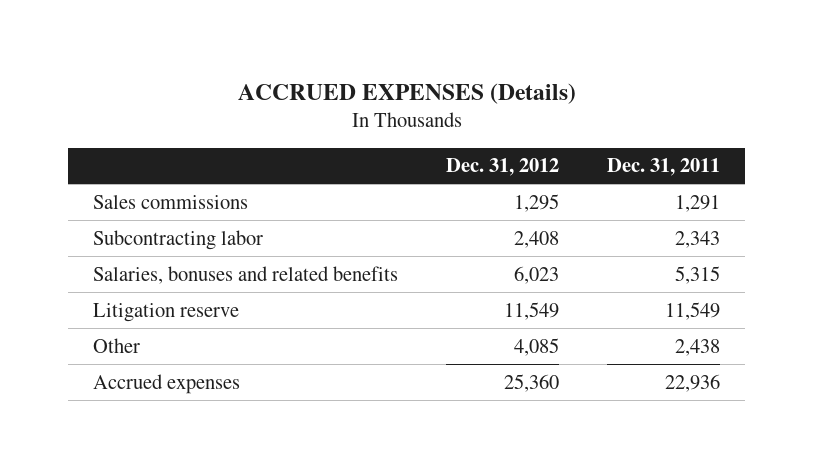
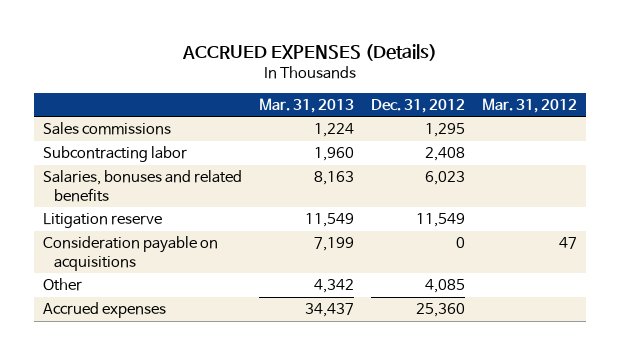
- | Dec. 31, 2012 | Dec. 31, 2011
+ | Mar. 31, 2013 | Dec. 31, 2012 | Mar. 31, 2012
+ Consideration payable on acquisitions | 7,199 | 0 | 47

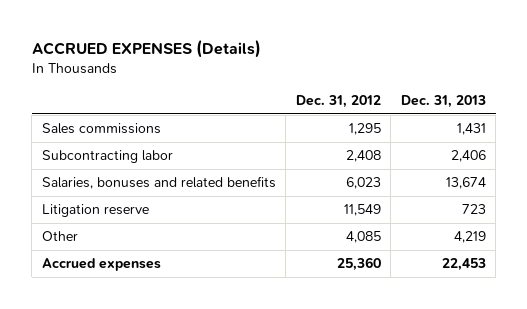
- | Mar. 31, 2013 | Dec. 31, 2012 | Mar. 31, 2012
+ | Dec. 31, 2012 | Dec. 31, 2013
- Consideration payable on acquisitions | 7,199 | 0 | 47

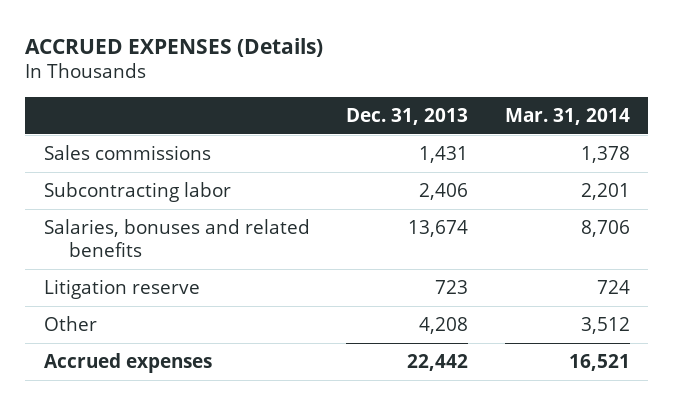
- | Dec. 31, 2012 | Dec. 31, 2013
+ | Dec. 31, 2013 | Mar. 31, 2014
- Other | 4,085 | 4,219
- Accrued expenses | 25,360 | 22,453
+ Other | 4,208 | 3,512
+ Accrued expenses | 22,442 | 16,521

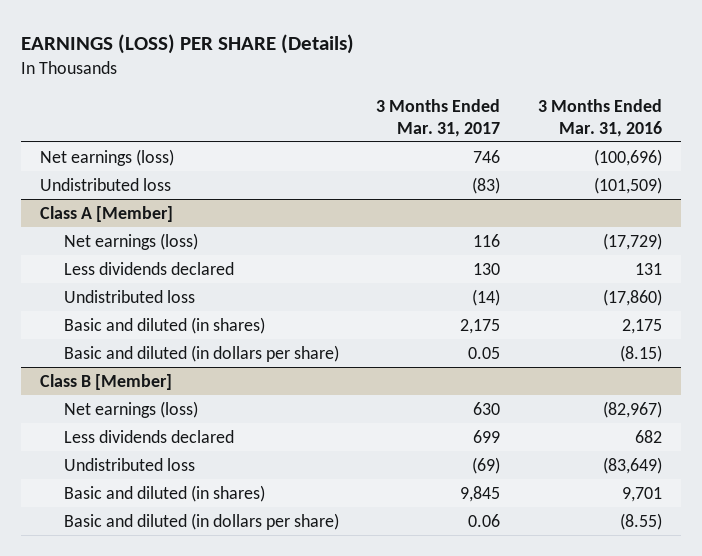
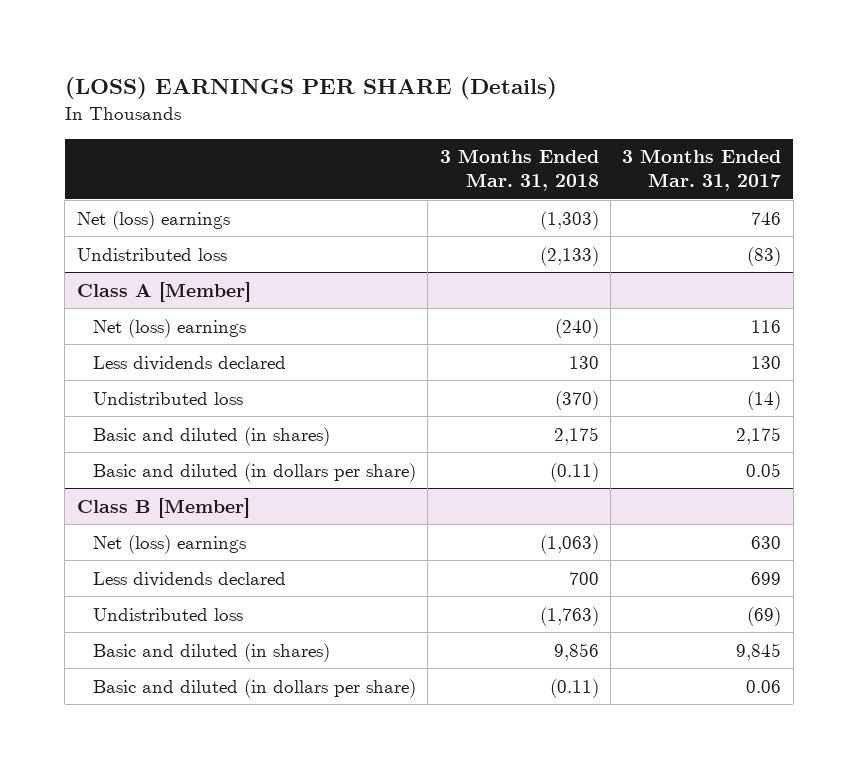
- EARNINGS (LOSS) PER SHARE (Details)
+ (LOSS) EARNINGS PER SHARE (Details)
- | 3 Months Ended Mar. 31, 2017 | 3 Months Ended Mar. 31, 2016
+ | 3 Months Ended Mar. 31, 2018 | 3 Months Ended Mar. 31, 2017
- Net earnings (loss) | 746 | (100,696)
+ Net (loss) earnings | (1,303) | 746
@ Class A [Member]
- Net earnings (loss) | 116 | (17,729)
+ Net (loss) earnings | (240) | 116
@ Class B [Member]
- Net earnings (loss) | 630 | (82,967)
+ Net (loss) earnings | (1,063) | 630

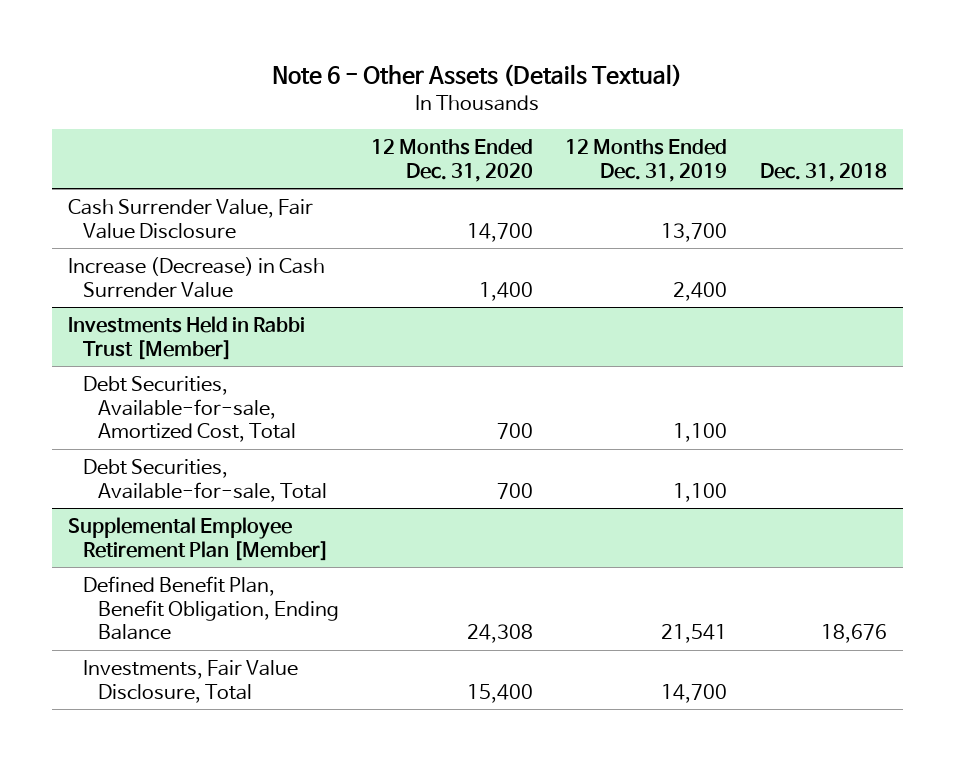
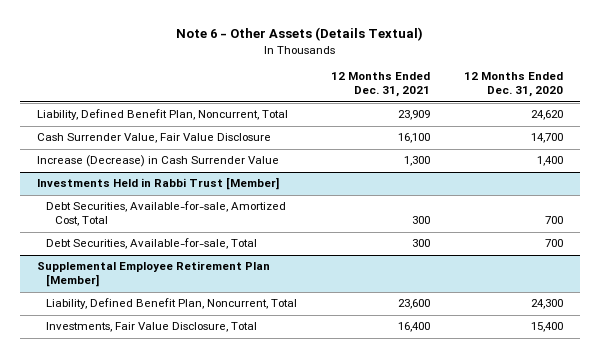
- | 12 Months Ended Dec. 31, 2020 | 12 Months Ended Dec. 31, 2019 | Dec. 31, 2018
+ | 12 Months Ended Dec. 31, 2021 | 12 Months Ended Dec. 31, 2020
+ Liability, Defined Benefit Plan, Noncurrent, Total | 23,909 | 24,620
@ Supplemental Employee Retirement Plan [Member]
- Defined Benefit Plan, Benefit Obligation, Ending Balance | 24,308 | 21,541 | 18,676
+ Liability, Defined Benefit Plan, Noncurrent, Total | 23,600 | 24,300

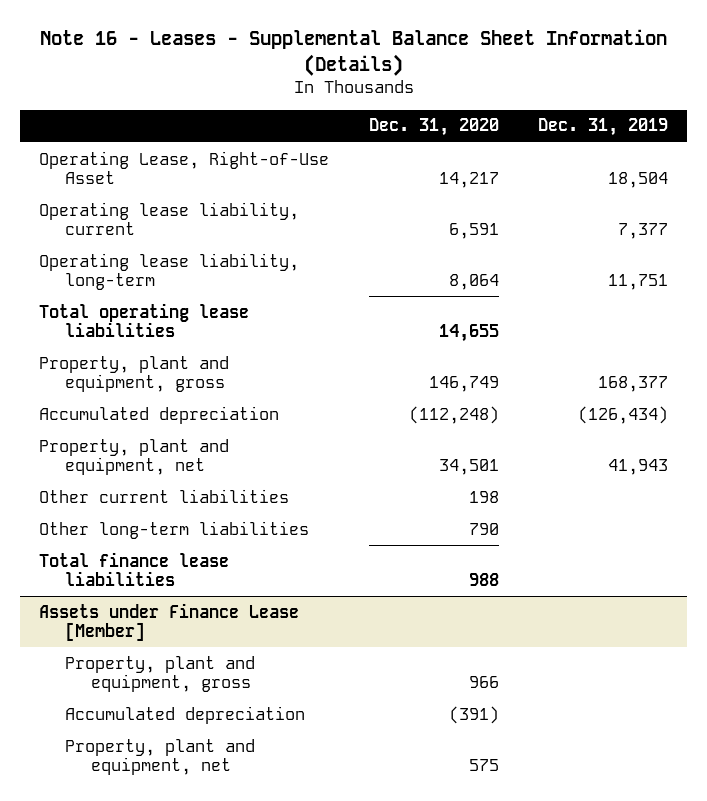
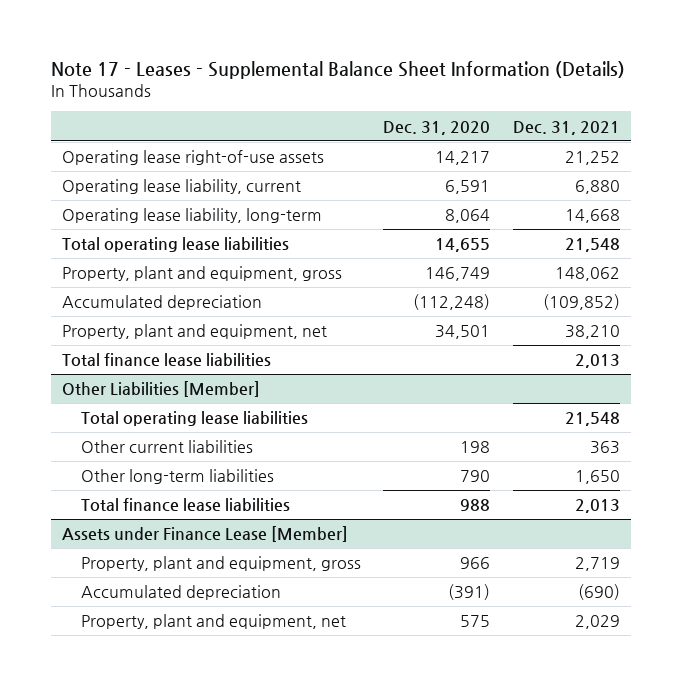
- Note 16 - Leases - Supplemental Balance Sheet Information (Details)
+ Note 17 - Leases - Supplemental Balance Sheet Information (Details)
- | Dec. 31, 2020 | Dec. 31, 2019
+ | Dec. 31, 2020 | Dec. 31, 2021
- Operating Lease, Right-of-Use Asset | 14,217 | 18,504
+ Operating lease right-of-use assets | 14,217 | 21,252
+ Total finance lease liabilities | | 2,013
+ Other Liabilities [Member]
+ Total operating lease liabilities | | 21,548

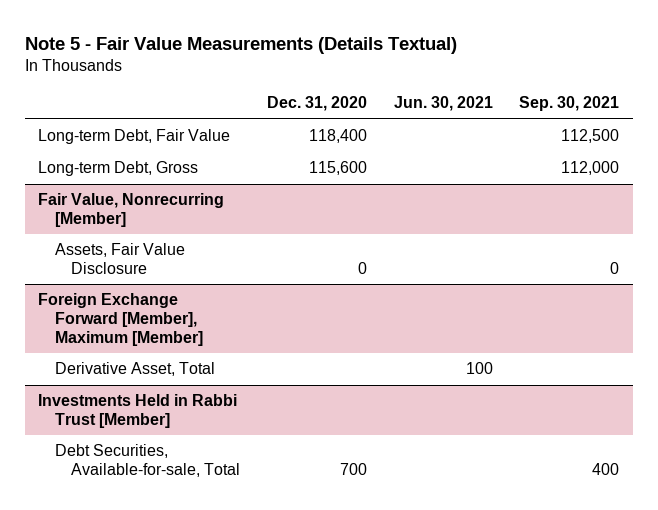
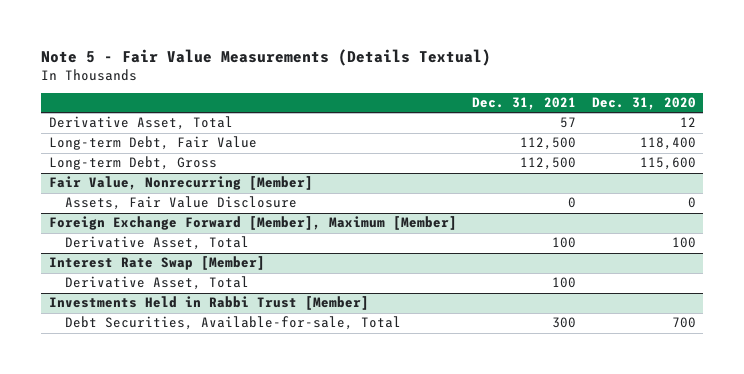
- | Dec. 31, 2020 | Jun. 30, 2021 | Sep. 30, 2021
+ | Dec. 31, 2021 | Dec. 31, 2020
+ Derivative Asset, Total | 57 | 12
@ Foreign Exchange Forward [Member], Maximum [Member]
+ Derivative Asset, Total | 100 | 100
+ Interest Rate Swap [Member]

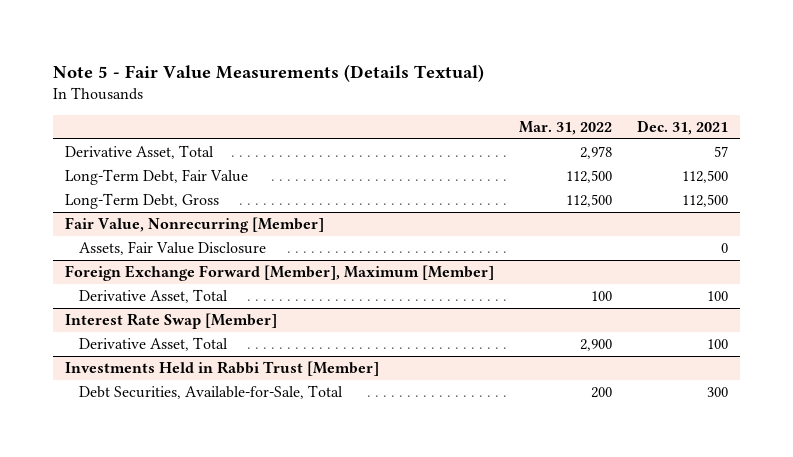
- | Dec. 31, 2021 | Dec. 31, 2020
+ | Mar. 31, 2022 | Dec. 31, 2021
- Long-term Debt, Fair Value | 112,500 | 118,400
- Long-term Debt, Gross | 112,500 | 115,600
+ Long-Term Debt, Fair Value | 112,500 | 112,500
+ Long-Term Debt, Gross | 112,500 | 112,500
@ Investments Held in Rabbi Trust [Member]
- Debt Securities, Available-for-sale, Total | 300 | 700
+ Debt Securities, Available-for-Sale, Total | 200 | 300

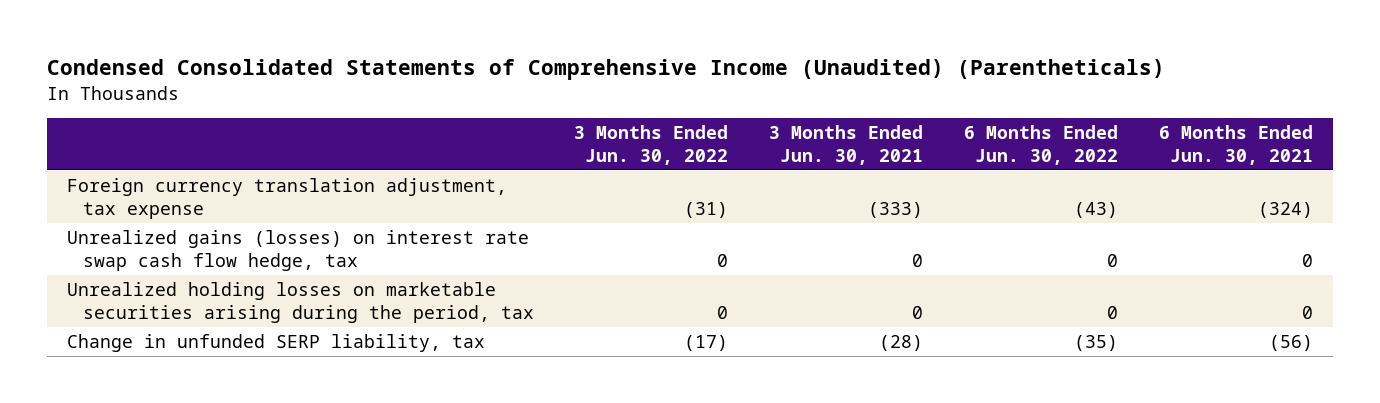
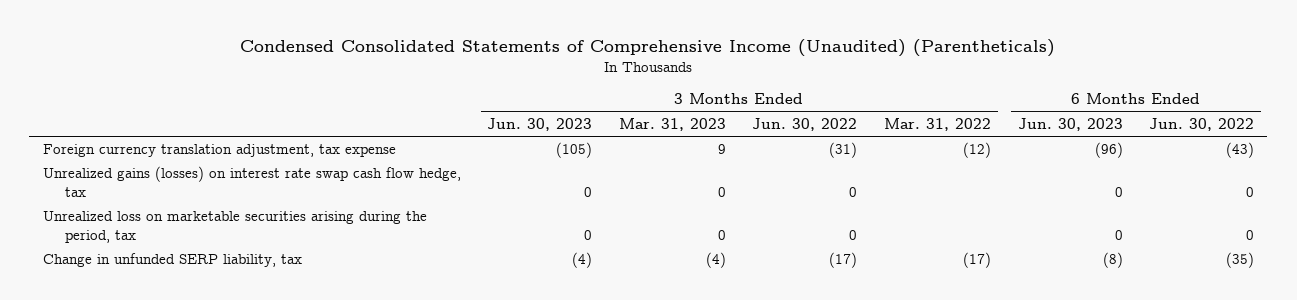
- | 3 Months Ended Jun. 30, 2022 | 3 Months Ended Jun. 30, 2021 | 6 Months Ended Jun. 30, 2022 | 6 Months Ended Jun. 30, 2021
+ | 3 Months Ended Jun. 30, 2023 | 3 Months Ended Mar. 31, 2023 | 3 Months Ended Jun. 30, 2022 | 3 Months Ended Mar. 31, 2022 | 6 Months Ended Jun. 30, 2023 | 6 Months Ended Jun. 30, 2022
- Unrealized holding losses on marketable securities arising during the period, tax | 0 | 0 | 0 | 0
+ Unrealized loss on marketable securities arising during the period, tax | 0 | 0 | 0 | | 0 | 0

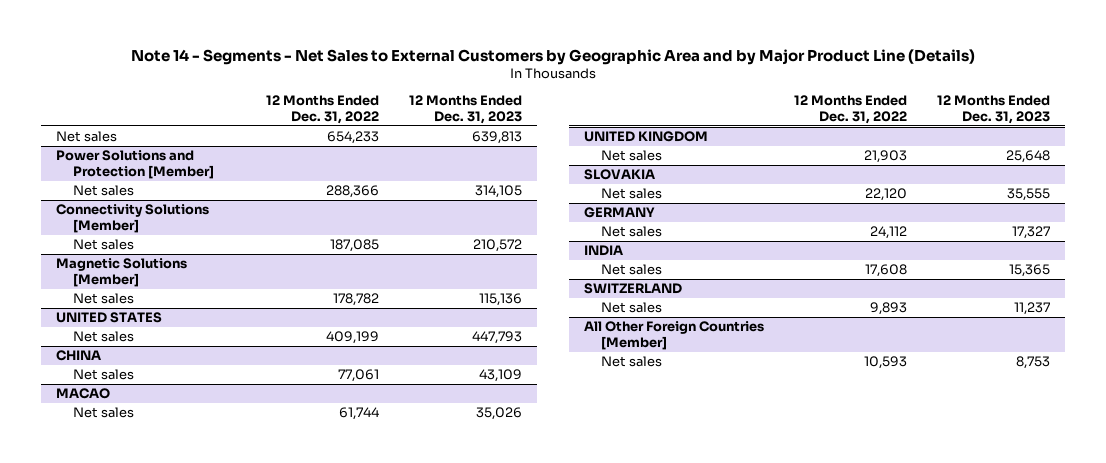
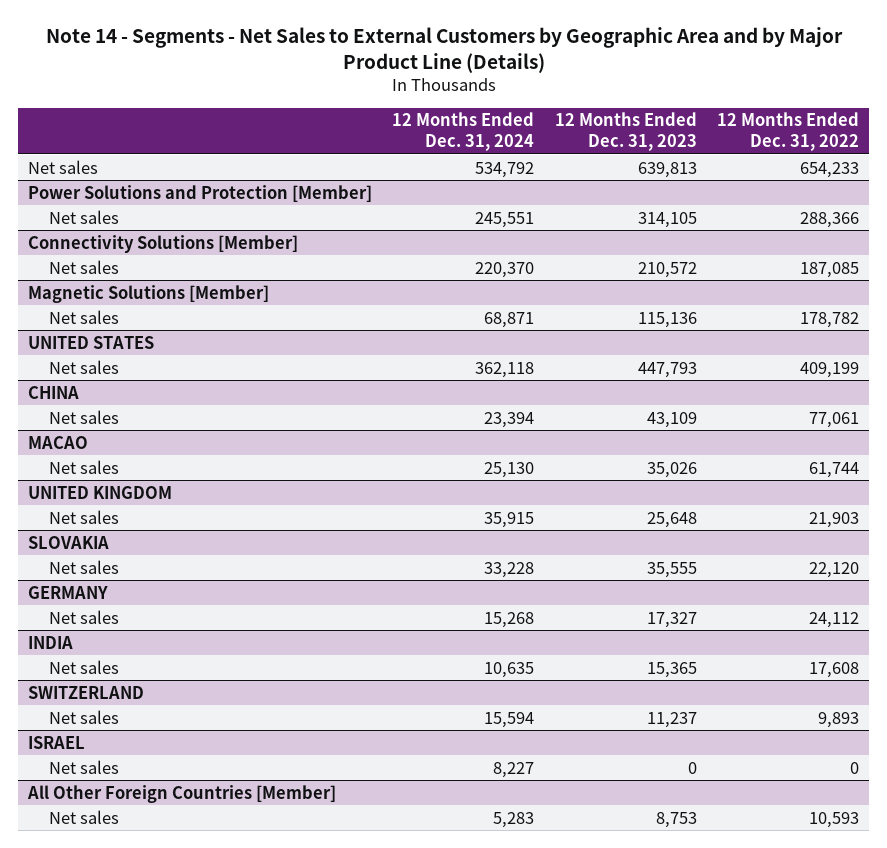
- | 12 Months Ended Dec. 31, 2022 | 12 Months Ended Dec. 31, 2023
+ | 12 Months Ended Dec. 31, 2024 | 12 Months Ended Dec. 31, 2023 | 12 Months Ended Dec. 31, 2022
+ ISRAEL
+ Net sales | 8,227 | 0 | 0

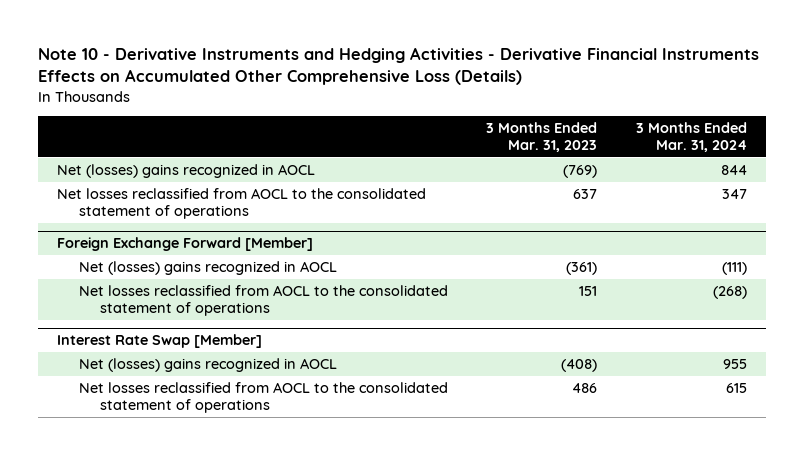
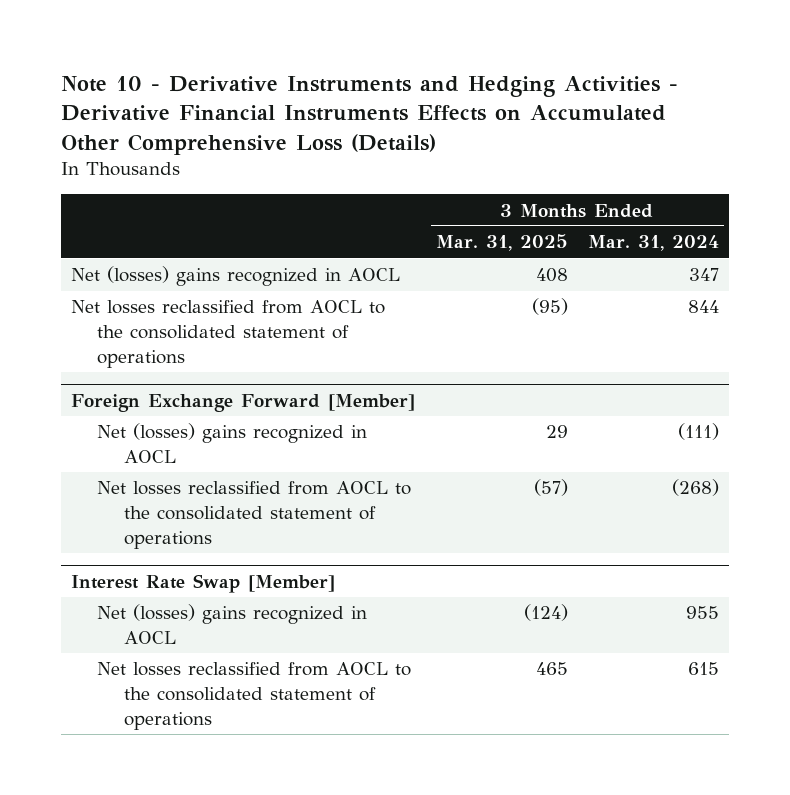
- | 3 Months Ended Mar. 31, 2023 | 3 Months Ended Mar. 31, 2024
+ | 3 Months Ended Mar. 31, 2025 | 3 Months Ended Mar. 31, 2024
- Net (losses) gains recognized in AOCL | (769) | 844
- Net losses reclassified from AOCL to the consolidated statement of operations | 637 | 347
+ Net (losses) gains recognized in AOCL | 408 | 347
+ Net losses reclassified from AOCL to the consolidated statement of operations | (95) | 844

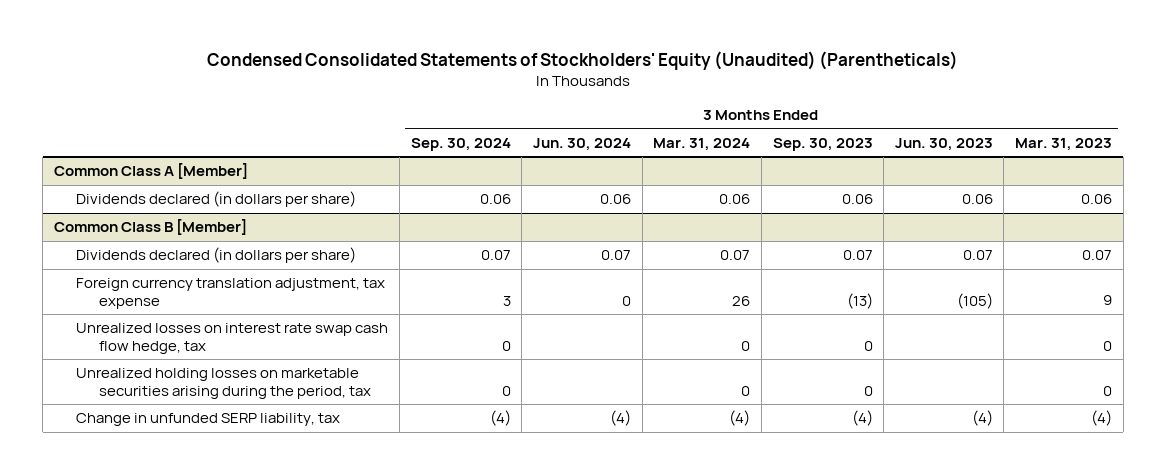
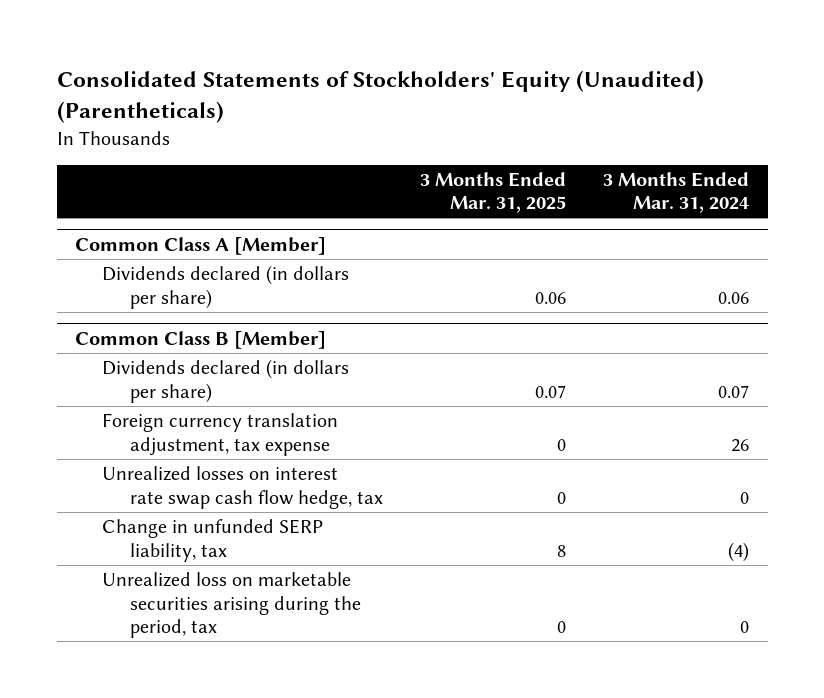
- Condensed Consolidated Statements of Stockholders' Equity (Unaudited) (Parentheticals)
+ Consolidated Statements of Stockholders' Equity (Unaudited) (Parentheticals)
- | 3 Months Ended Sep. 30, 2024 | 3 Months Ended Jun. 30, 2024 | 3 Months Ended Mar. 31, 2024 | 3 Months Ended Sep. 30, 2023 | 3 Months Ended Jun. 30, 2023 | 3 Months Ended Mar. 31, 2023
+ | 3 Months Ended Mar. 31, 2025 | 3 Months Ended Mar. 31, 2024
@ Common Class B [Member]
- Unrealized holding losses on marketable securities arising during the period, tax | 0 | | 0 | 0 | | 0
+ Unrealized loss on marketable securities arising during the period, tax | 0 | 0

